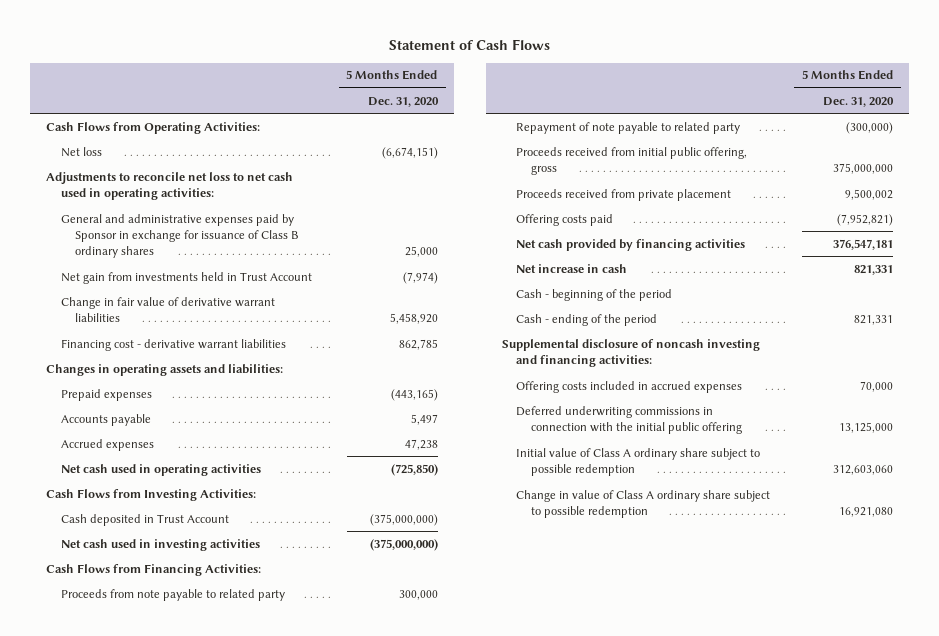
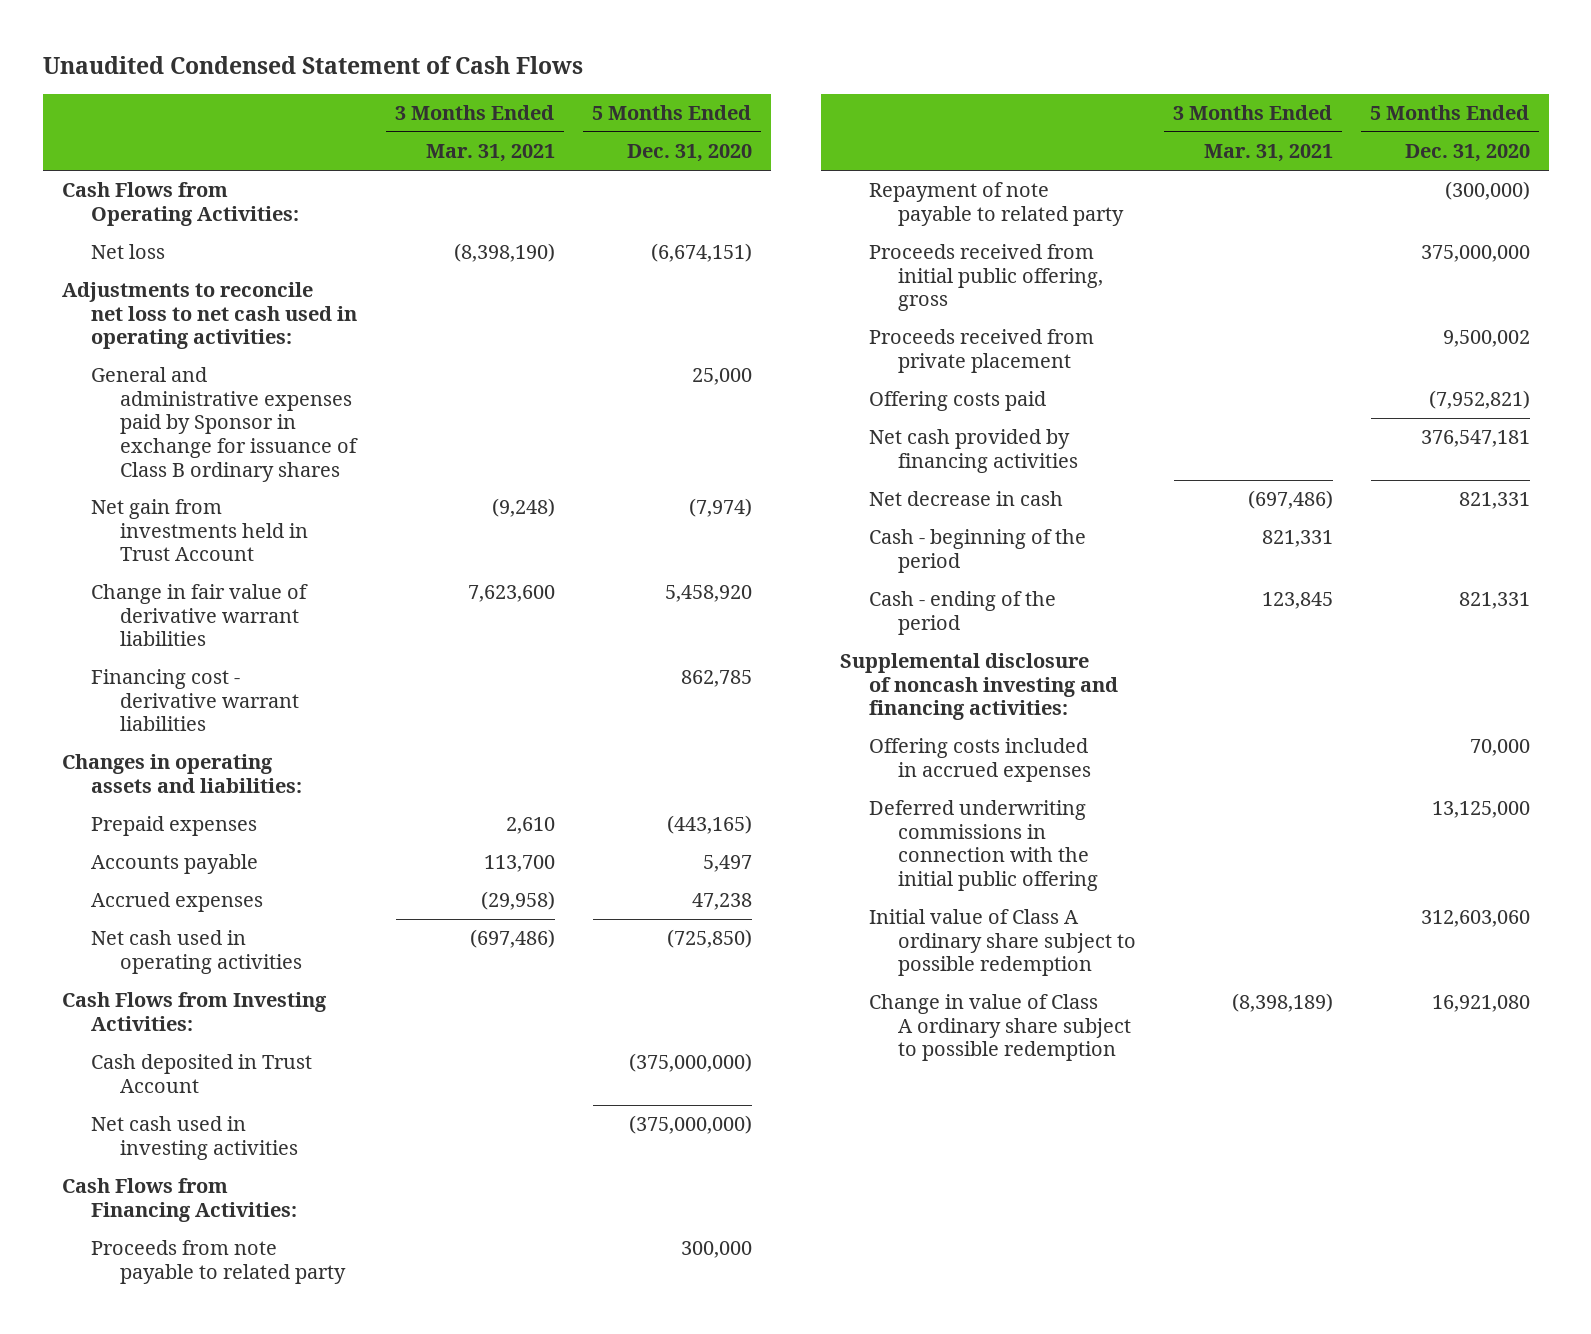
- Statement of Cash Flows
+ Unaudited Condensed Statement of Cash Flows
- | 5 Months Ended Dec. 31, 2020
+ | 3 Months Ended Mar. 31, 2021 | 5 Months Ended Dec. 31, 2020
- Net increase in cash | 821,331
+ Net decrease in cash | (697,486) | 821,331

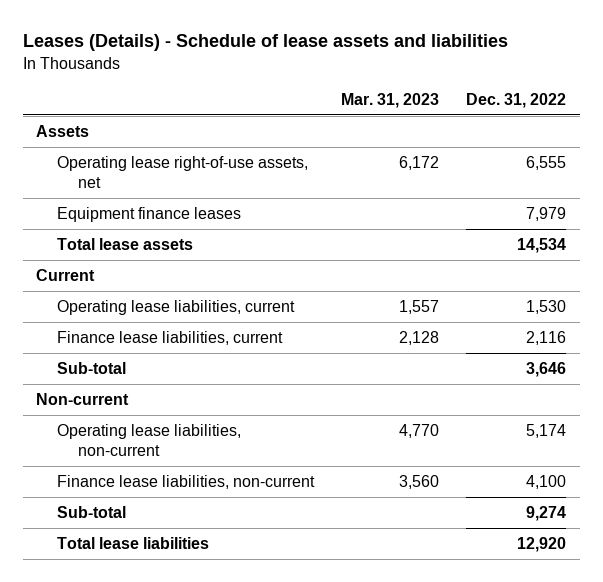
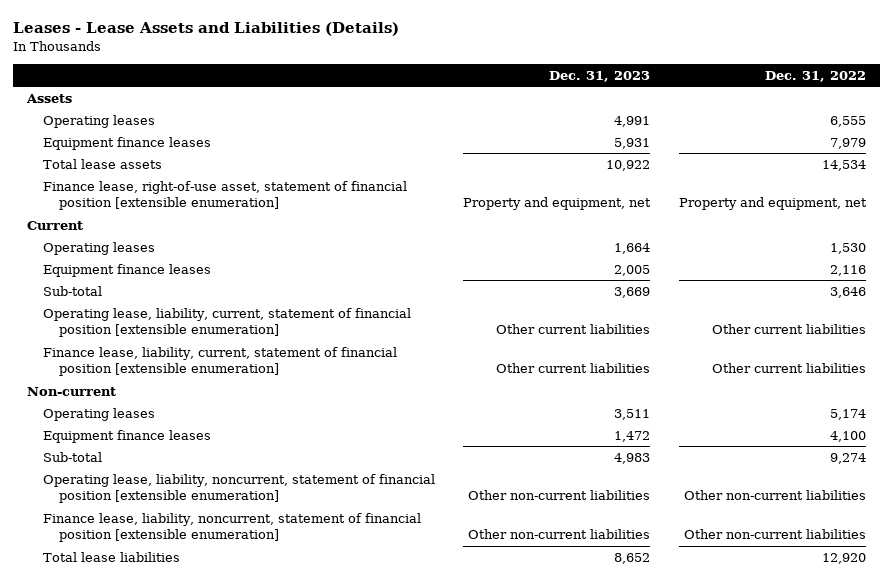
- Leases (Details) - Schedule of lease assets and liabilities
+ Leases - Lease Assets and Liabilities (Details)
- | Mar. 31, 2023 | Dec. 31, 2022
+ | Dec. 31, 2023 | Dec. 31, 2022
- Operating lease right-of-use assets, net | 6,172 | 6,555
+ Operating leases | 4,991 | 6,555
+ Finance lease, right-of-use asset, statement of financial position [extensible enumeration] | Property and equipment, net | Property and equipment, net
- Operating lease liabilities, current | 1,557 | 1,530
- Finance lease liabilities, current | 2,128 | 2,116
+ Operating leases | 1,664 | 1,530
+ Equipment finance leases | 2,005 | 2,116
+ Operating lease, liability, current, statement of financial position [extensible enumeration] | Other current liabilities | Other current liabilities
+ Finance lease, liability, current, statement of financial position [extensible enumeration] | Other current liabilities | Other current liabilities
- Operating lease liabilities, non-current | 4,770 | 5,174
- Finance lease liabilities, non-current | 3,560 | 4,100
+ Operating leases | 3,511 | 5,174
+ Equipment finance leases | 1,472 | 4,100
+ Operating lease, liability, noncurrent, statement of financial position [extensible enumeration] | Other non-current liabilities | Other non-current liabilities
+ Finance lease, liability, noncurrent, statement of financial position [extensible enumeration] | Other non-current liabilities | Other non-current liabilities

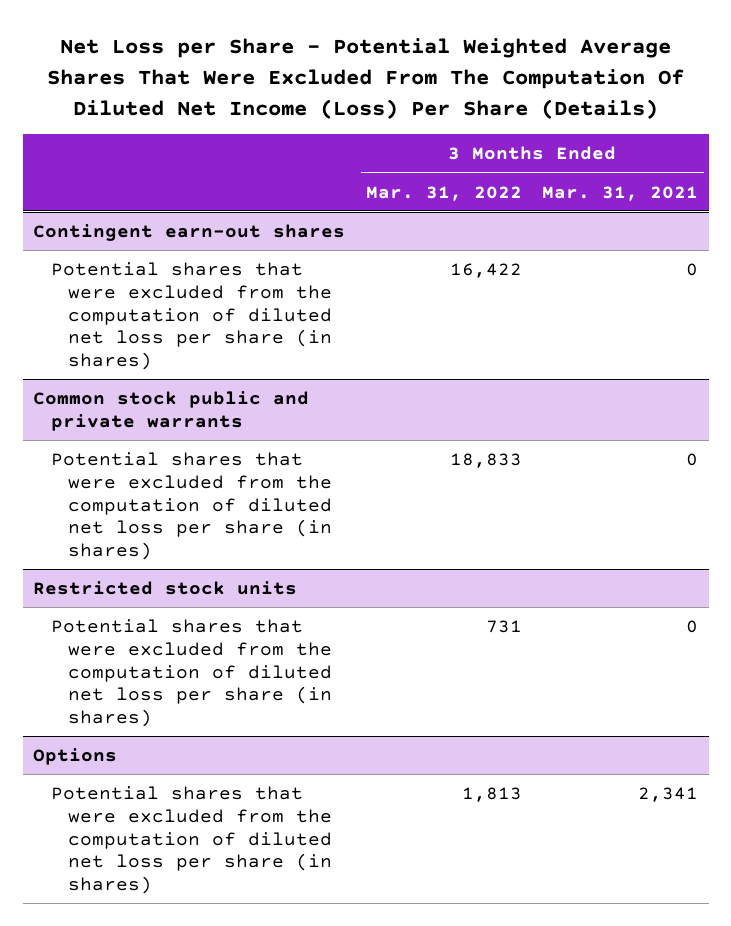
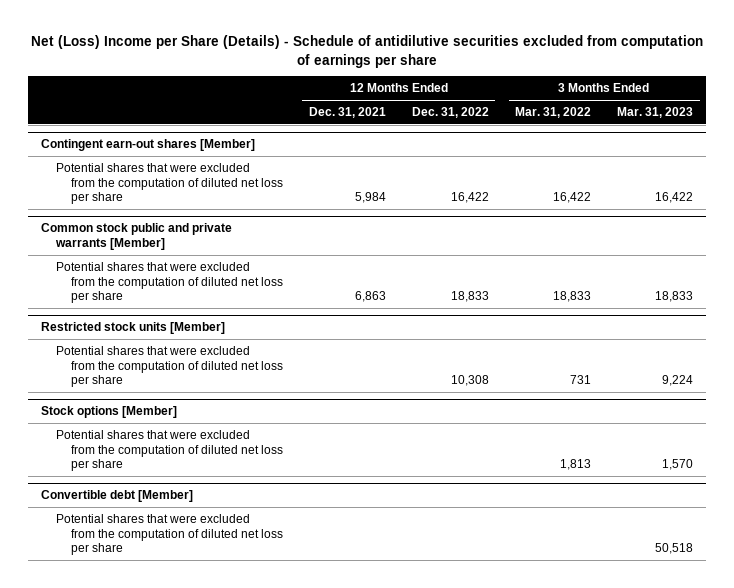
- Net Loss per Share - Potential Weighted Average Shares That Were Excluded From The Computation Of Diluted Net Income (Loss) Per Share (Details)
+ Net (Loss) Income per Share (Details) - Schedule of antidilutive securities excluded from computation of earnings per share
- | 3 Months Ended Mar. 31, 2022 | 3 Months Ended Mar. 31, 2021
+ | 12 Months Ended Dec. 31, 2021 | 12 Months Ended Dec. 31, 2022 | 3 Months Ended Mar. 31, 2022 | 3 Months Ended Mar. 31, 2023
- Contingent earn-out shares
- Potential shares that were excluded from the computation of diluted net loss per share (in shares) | 16,422 | 0
- Common stock public and private warrants
- Potential shares that were excluded from the computation of diluted net loss per share (in shares) | 18,833 | 0
- Restricted stock units
- Potential shares that were excluded from the computation of diluted net loss per share (in shares) | 731 | 0
- Options
- Potential shares that were excluded from the computation of diluted net loss per share (in shares) | 1,813 | 2,341
+ Contingent earn-out shares [Member]
+ Potential shares that were excluded from the computation of diluted net loss per share | 5,984 | 16,422 | 16,422 | 16,422
+ Common stock public and private warrants [Member]
+ Potential shares that were excluded from the computation of diluted net loss per share | 6,863 | 18,833 | 18,833 | 18,833
+ Restricted stock units [Member]
+ Potential shares that were excluded from the computation of diluted net loss per share | | 10,308 | 731 | 9,224
+ Stock options [Member]
+ Potential shares that were excluded from the computation of diluted net loss per share | | | 1,813 | 1,570
+ Convertible debt [Member]
+ Potential shares that were excluded from the computation of diluted net loss per share | | | | 50,518

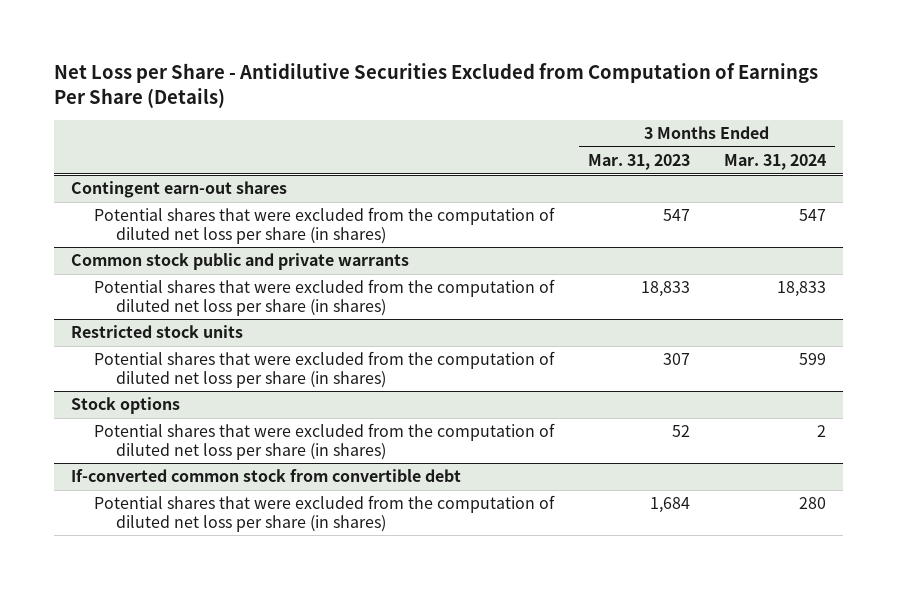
- Net (Loss) Income per Share (Details) - Schedule of antidilutive securities excluded from computation of earnings per share
+ Net Loss per Share - Antidilutive Securities Excluded from Computation of Earnings Per Share (Details)
- | 12 Months Ended Dec. 31, 2021 | 12 Months Ended Dec. 31, 2022 | 3 Months Ended Mar. 31, 2022 | 3 Months Ended Mar. 31, 2023
+ | 3 Months Ended Mar. 31, 2023 | 3 Months Ended Mar. 31, 2024
- Contingent earn-out shares [Member]
- Potential shares that were excluded from the computation of diluted net loss per share | 5,984 | 16,422 | 16,422 | 16,422
- Common stock public and private warrants [Member]
- Potential shares that were excluded from the computation of diluted net loss per share | 6,863 | 18,833 | 18,833 | 18,833
- Restricted stock units [Member]
- Potential shares that were excluded from the computation of diluted net loss per share | | 10,308 | 731 | 9,224
- Stock options [Member]
- Potential shares that were excluded from the computation of diluted net loss per share | | | 1,813 | 1,570
- Convertible debt [Member]
- Potential shares that were excluded from the computation of diluted net loss per share | | | | 50,518
+ Contingent earn-out shares
+ Potential shares that were excluded from the computation of diluted net loss per share (in shares) | 547 | 547
+ Common stock public and private warrants
+ Potential shares that were excluded from the computation of diluted net loss per share (in shares) | 18,833 | 18,833
+ Restricted stock units
+ Potential shares that were excluded from the computation of diluted net loss per share (in shares) | 307 | 599
+ Stock options
+ Potential shares that were excluded from the computation of diluted net loss per share (in shares) | 52 | 2
+ If-converted common stock from convertible debt
+ Potential shares that were excluded from the computation of diluted net loss per share (in shares) | 1,684 | 280

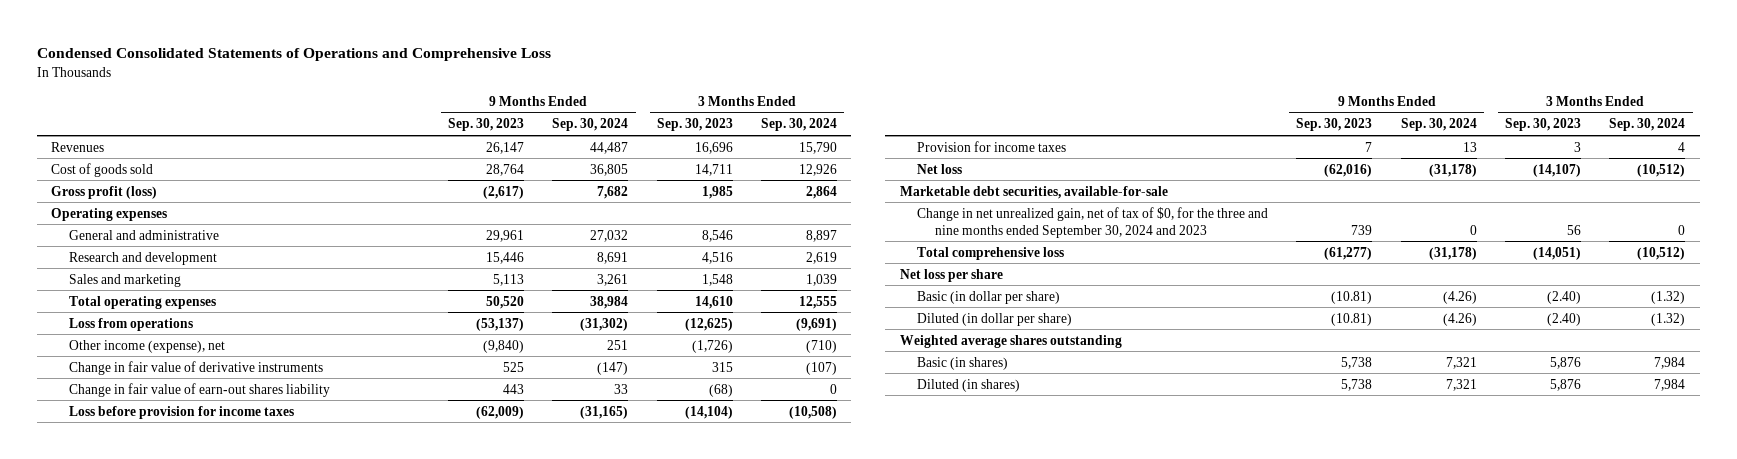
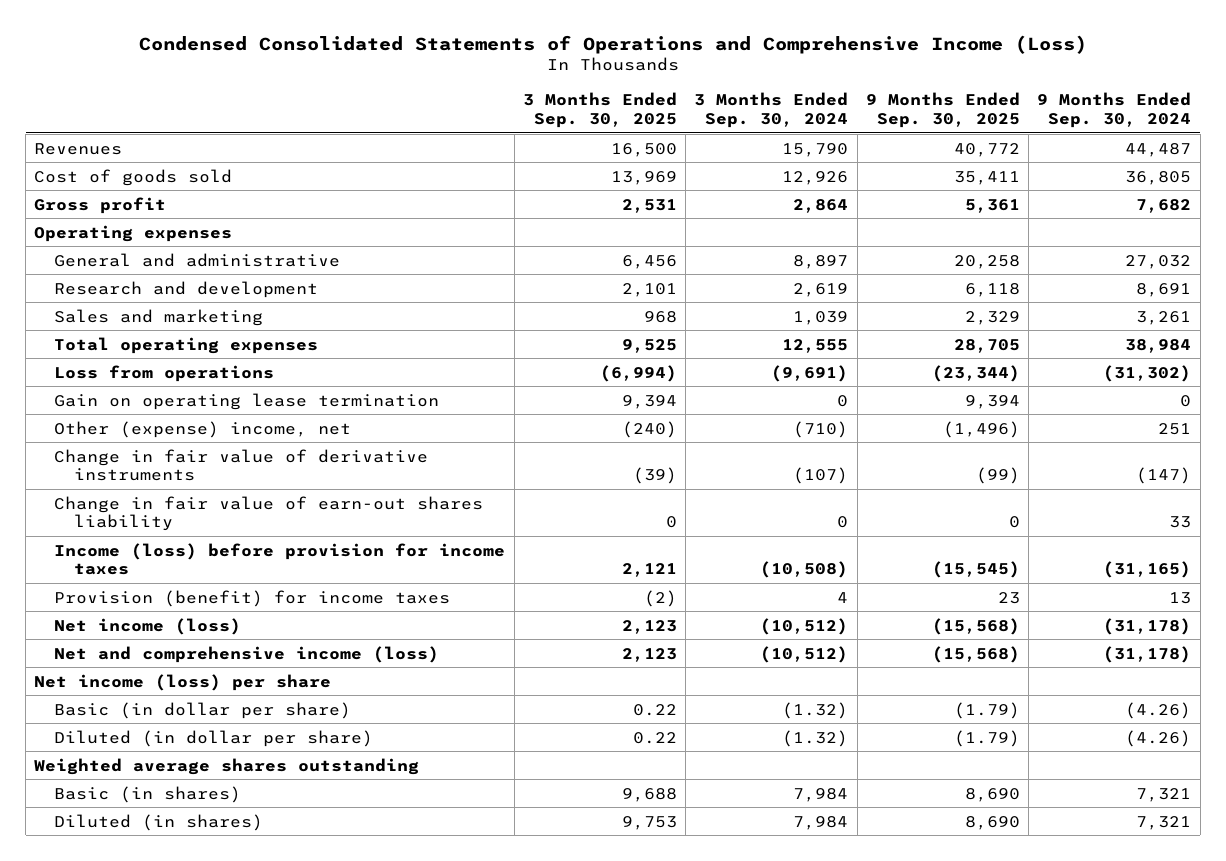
- Condensed Consolidated Statements of Operations and Comprehensive Loss
+ Condensed Consolidated Statements of Operations and Comprehensive Income (Loss)
- | 9 Months Ended Sep. 30, 2023 | 9 Months Ended Sep. 30, 2024 | 3 Months Ended Sep. 30, 2023 | 3 Months Ended Sep. 30, 2024
+ | 3 Months Ended Sep. 30, 2025 | 3 Months Ended Sep. 30, 2024 | 9 Months Ended Sep. 30, 2025 | 9 Months Ended Sep. 30, 2024
- Gross profit (loss) | (2,617) | 7,682 | 1,985 | 2,864
+ Gross profit | 2,531 | 2,864 | 5,361 | 7,682
- Other income (expense), net | (9,840) | 251 | (1,726) | (710)
+ Gain on operating lease termination | 9,394 | 0 | 9,394 | 0
+ Other (expense) income, net | (240) | (710) | (1,496) | 251
- Loss before provision for income taxes | (62,009) | (31,165) | (14,104) | (10,508)
- Provision for income taxes | 7 | 13 | 3 | 4
- Net loss | (62,016) | (31,178) | (14,107) | (10,512)
- Marketable debt securities, available-for-sale
- Change in net unrealized gain, net of tax of $0, for the three and nine months ended September 30, 2024 and 2023 | 739 | 0 | 56 | 0
- Total comprehensive loss | (61,277) | (31,178) | (14,051) | (10,512)
- Net loss per share
+ Income (loss) before provision for income taxes | 2,121 | (10,508) | (15,545) | (31,165)
+ Provision (benefit) for income taxes | (2) | 4 | 23 | 13
+ Net income (loss) | 2,123 | (10,512) | (15,568) | (31,178)
+ Net and comprehensive income (loss) | 2,123 | (10,512) | (15,568) | (31,178)
+ Net income (loss) per share

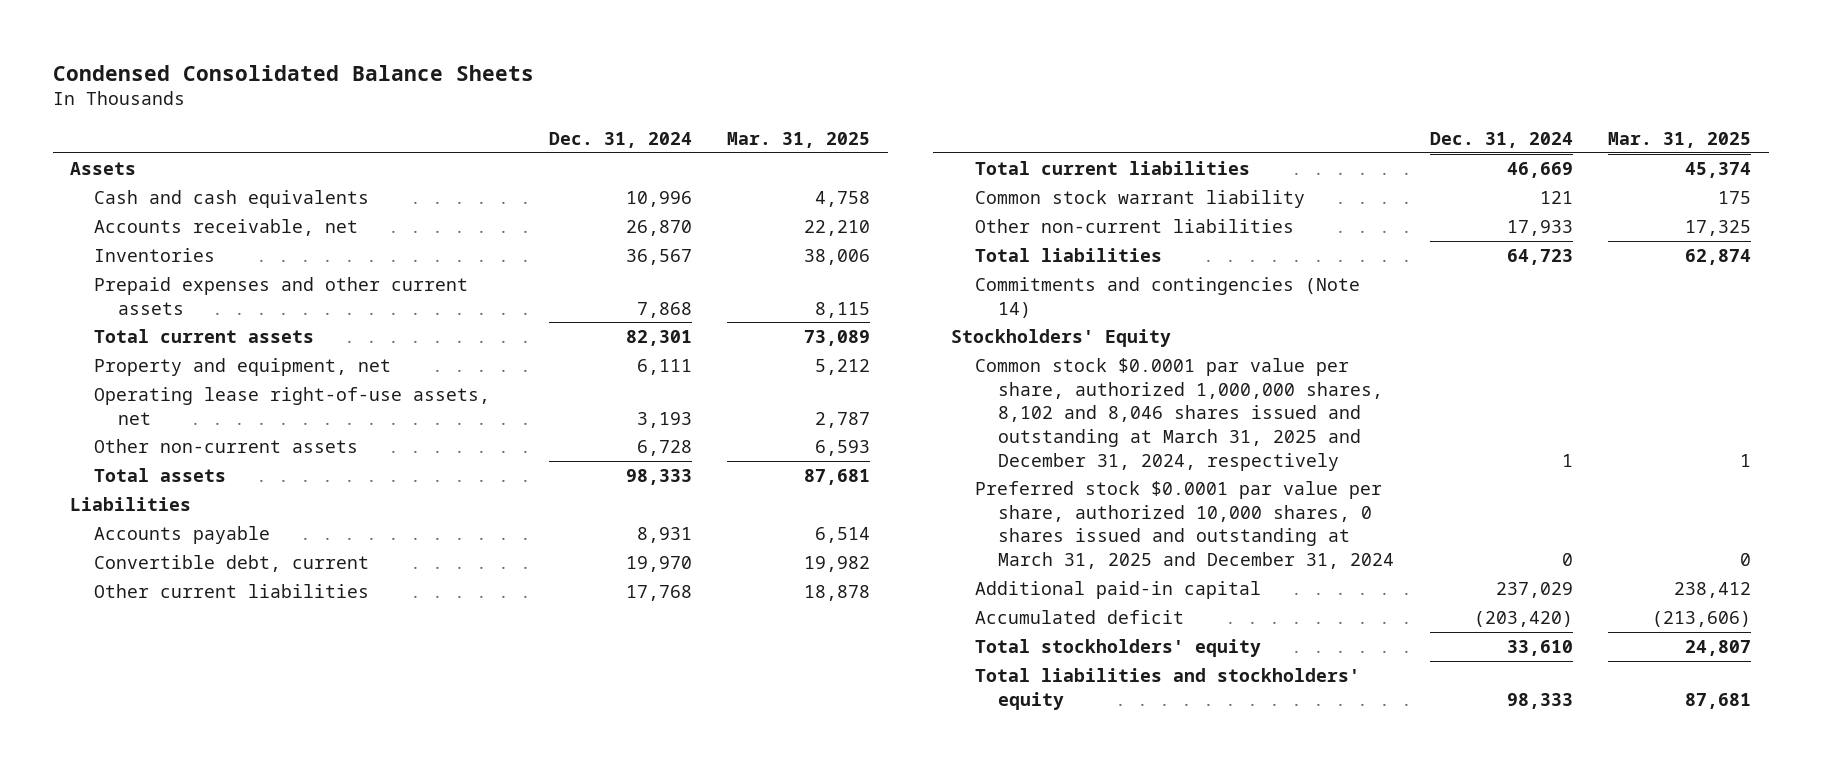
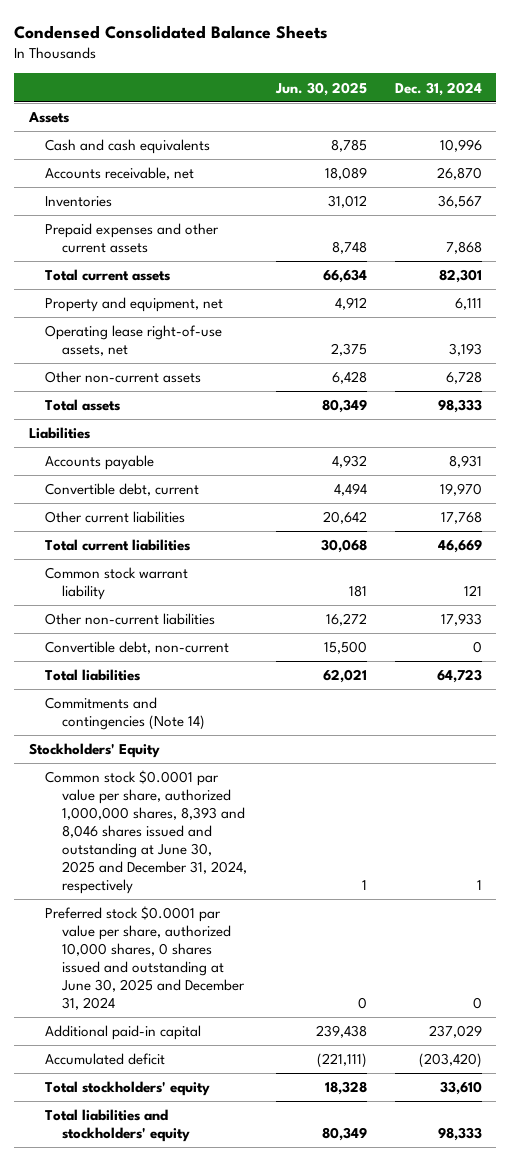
- | Dec. 31, 2024 | Mar. 31, 2025
+ | Jun. 30, 2025 | Dec. 31, 2024
+ Convertible debt, non-current | 15,500 | 0
- Common stock $0.0001 par value per share, authorized 1,000,000 shares, 8,102 and 8,046 shares issued and outstanding at March 31, 2025 and December 31, 2024, respectively | 1 | 1
- Preferred stock $0.0001 par value per share, authorized 10,000 shares, 0 shares issued and outstanding at March 31, 2025 and December 31, 2024 | 0 | 0
+ Common stock $0.0001 par value per share, authorized 1,000,000 shares, 8,393 and 8,046 shares issued and outstanding at June 30, 2025 and December 31, 2024, respectively | 1 | 1
+ Preferred stock $0.0001 par value per share, authorized 10,000 shares, 0 shares issued and outstanding at June 30, 2025 and December 31, 2024 | 0 | 0

